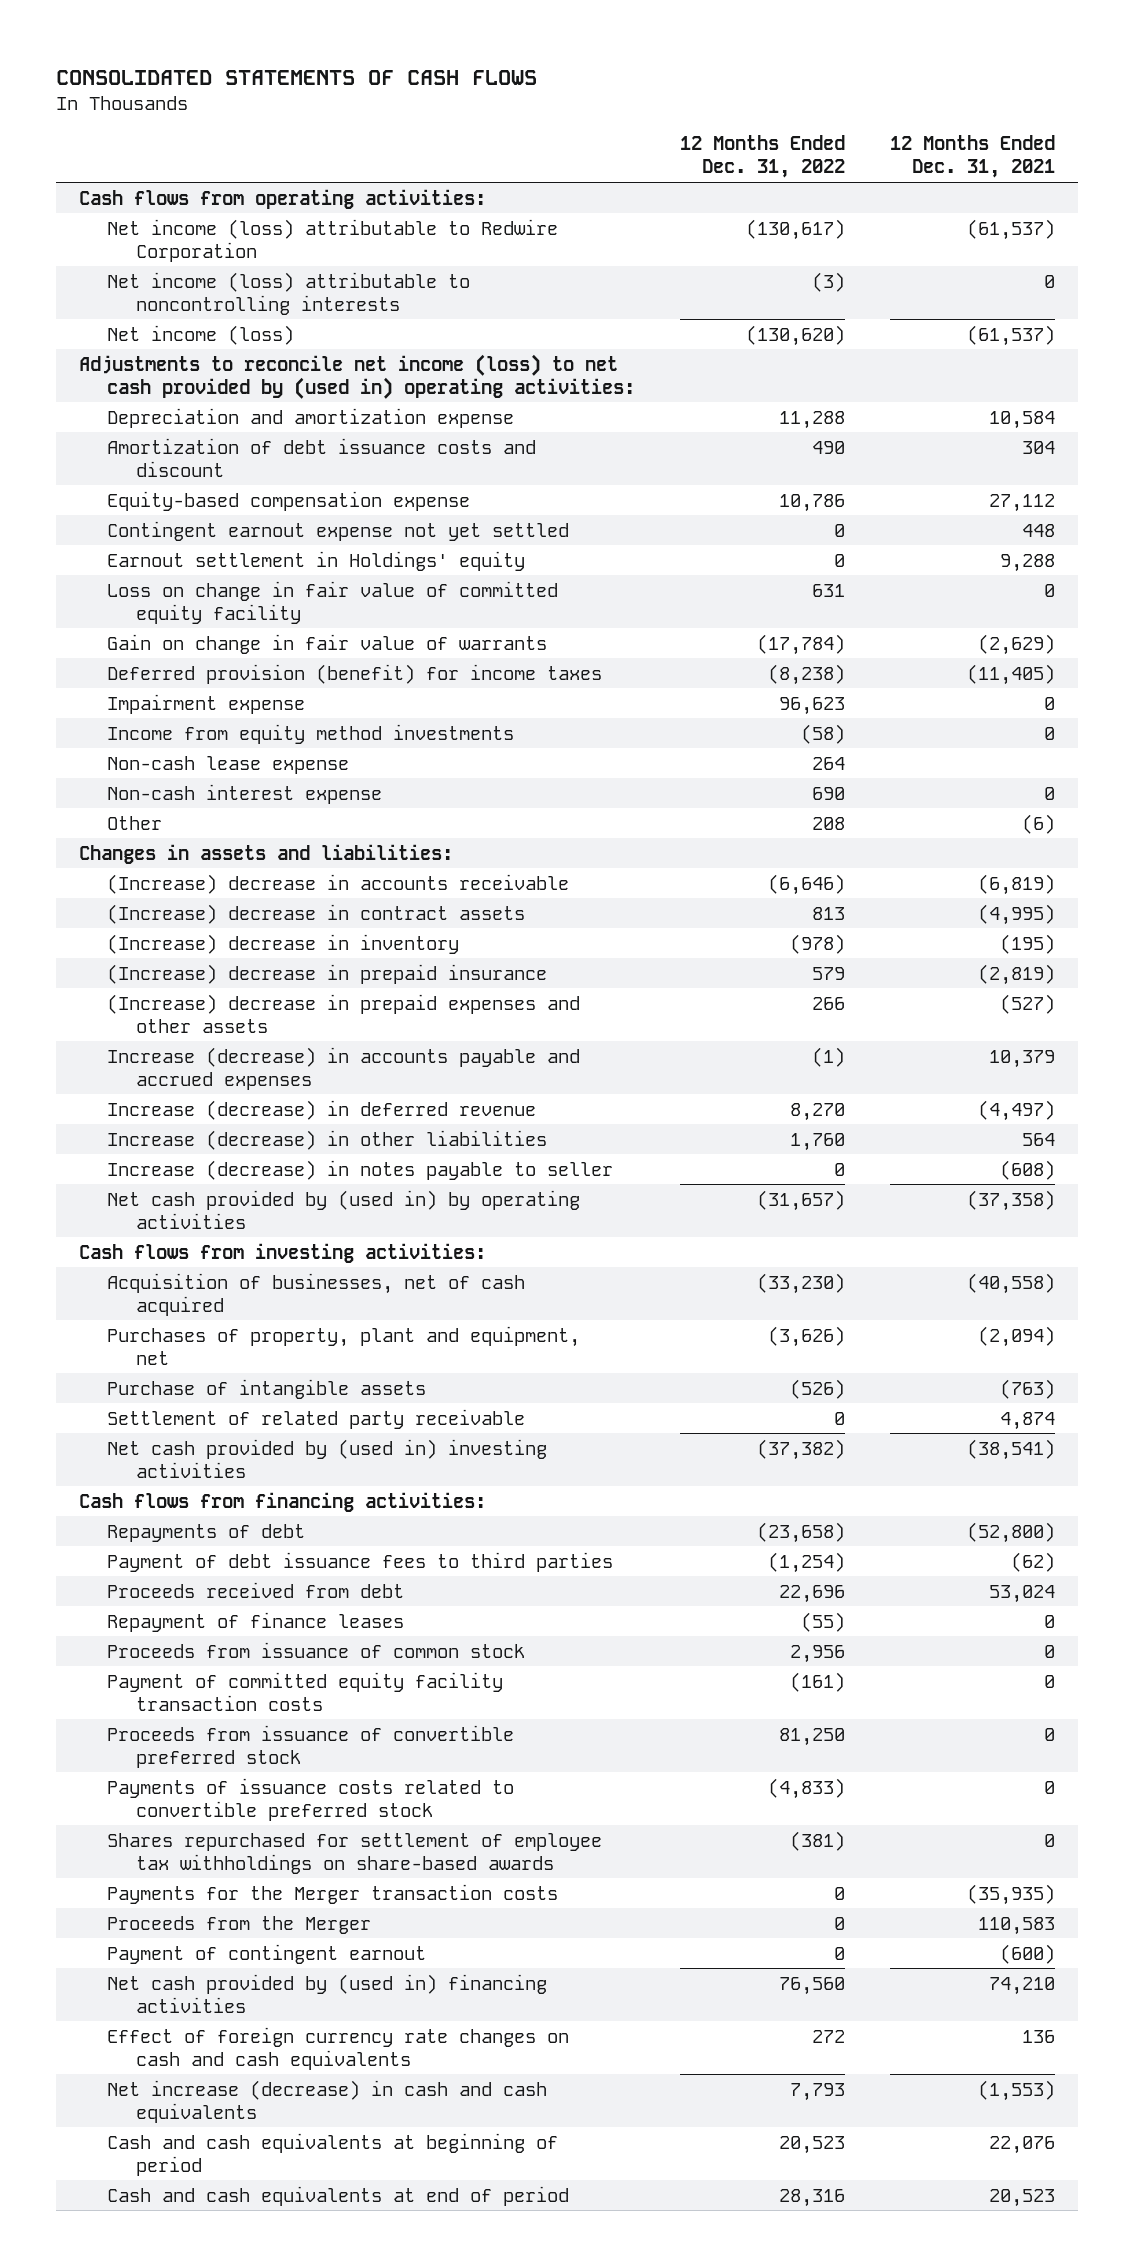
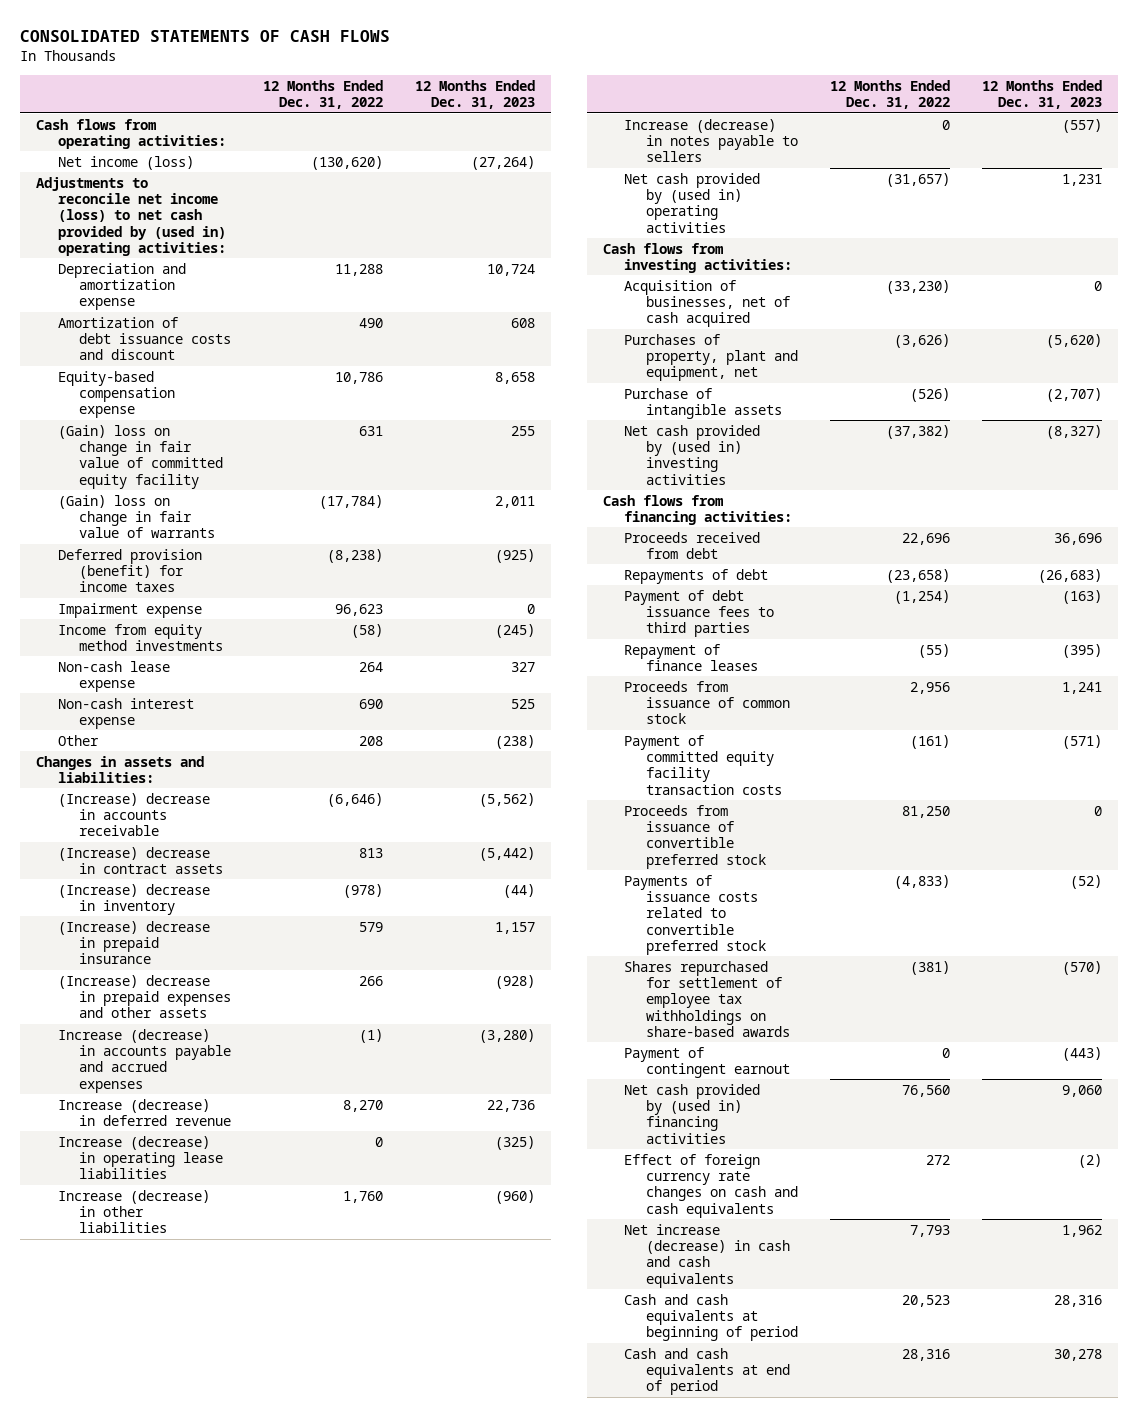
- | 12 Months Ended Dec. 31, 2022 | 12 Months Ended Dec. 31, 2021
+ | 12 Months Ended Dec. 31, 2022 | 12 Months Ended Dec. 31, 2023
- Net income (loss) attributable to Redwire Corporation | (130,617) | (61,537)
- Net income (loss) attributable to noncontrolling interests | (3) | 0
- Contingent earnout expense not yet settled | 0 | 448
- Earnout settlement in Holdings' equity | 0 | 9,288
- Loss on change in fair value of committed equity facility | 631 | 0
- Gain on change in fair value of warrants | (17,784) | (2,629)
+ (Gain) loss on change in fair value of committed equity facility | 631 | 255
+ (Gain) loss on change in fair value of warrants | (17,784) | 2,011
+ Increase (decrease) in operating lease liabilities | 0 | (325)
- Increase (decrease) in notes payable to seller | 0 | (608)
- Net cash provided by (used in) by operating activities | (31,657) | (37,358)
+ Increase (decrease) in notes payable to sellers | 0 | (557)
+ Net cash provided by (used in) operating activities | (31,657) | 1,231
- Settlement of related party receivable | 0 | 4,874
moved up: Proceeds received from debt | 22,696 | 36,696
- Payments for the Merger transaction costs | 0 | (35,935)
- Proceeds from the Merger | 0 | 110,583

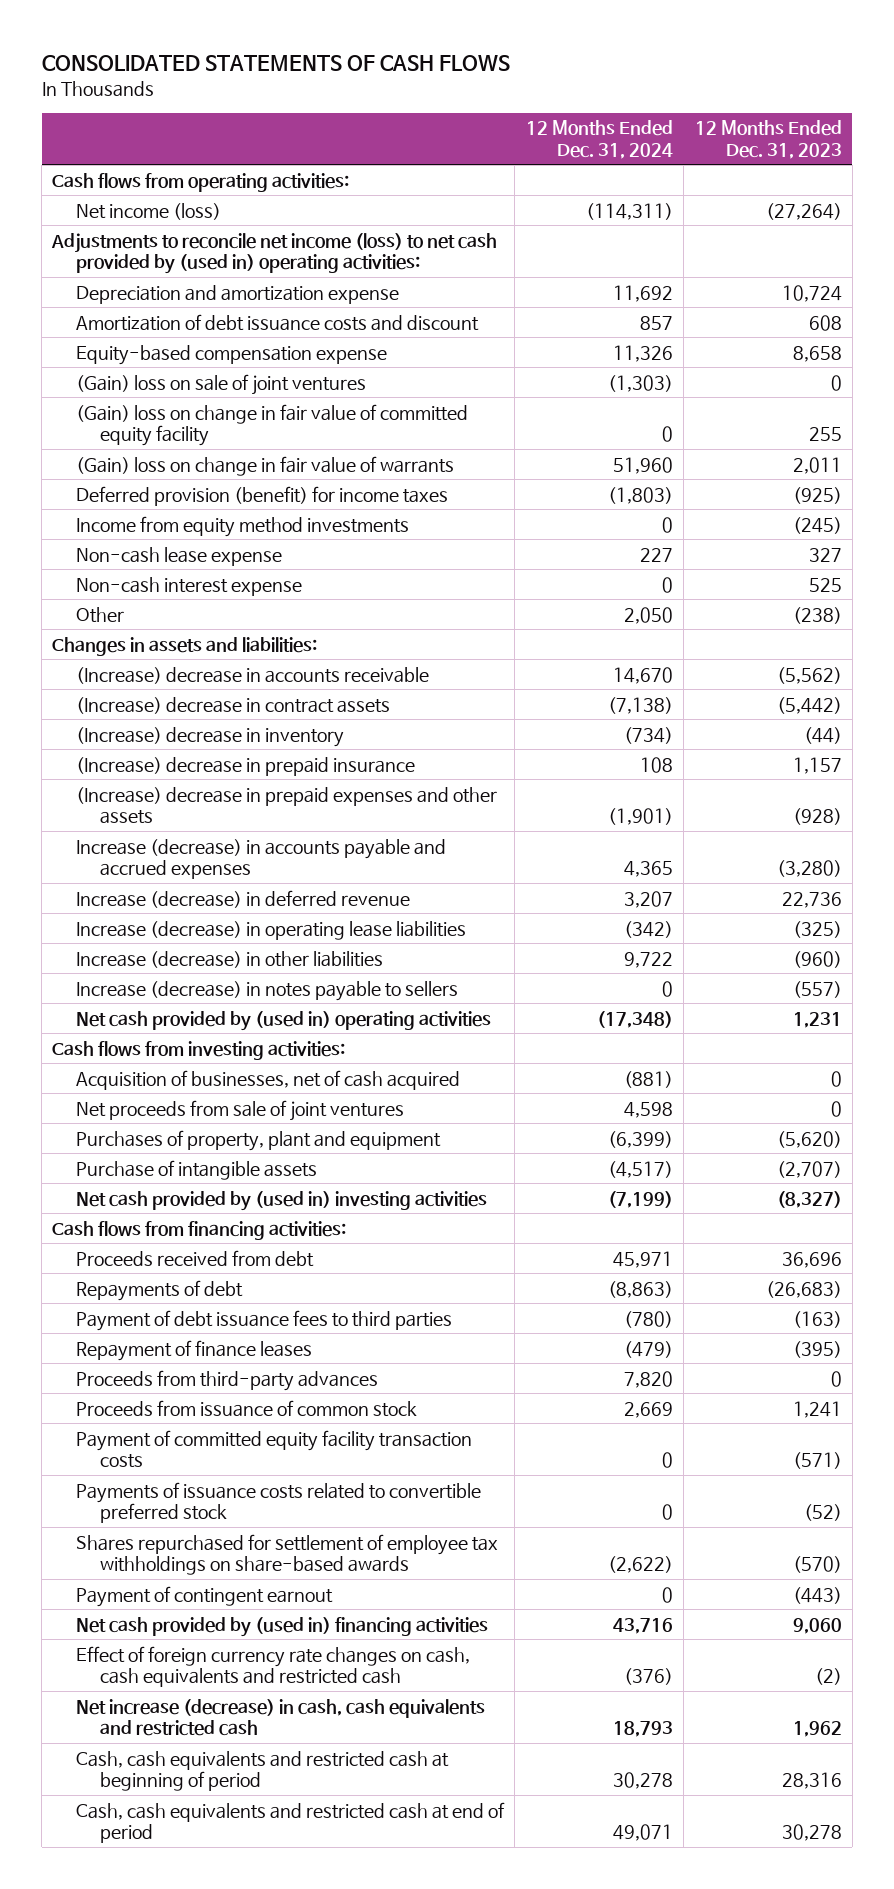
- | 12 Months Ended Dec. 31, 2022 | 12 Months Ended Dec. 31, 2023
+ | 12 Months Ended Dec. 31, 2024 | 12 Months Ended Dec. 31, 2023
+ (Gain) loss on sale of joint ventures | (1,303) | 0
- Impairment expense | 96,623 | 0
- Purchases of property, plant and equipment, net | (3,626) | (5,620)
+ Net proceeds from sale of joint ventures | 4,598 | 0
+ Purchases of property, plant and equipment | (6,399) | (5,620)
+ Proceeds from third-party advances | 7,820 | 0
- Proceeds from issuance of convertible preferred stock | 81,250 | 0
- Effect of foreign currency rate changes on cash and cash equivalents | 272 | (2)
- Net increase (decrease) in cash and cash equivalents | 7,793 | 1,962
- Cash and cash equivalents at beginning of period | 20,523 | 28,316
- Cash and cash equivalents at end of period | 28,316 | 30,278
+ Effect of foreign currency rate changes on cash, cash equivalents and restricted cash | (376) | (2)
+ Net increase (decrease) in cash, cash equivalents and restricted cash | 18,793 | 1,962
+ Cash, cash equivalents and restricted cash at beginning of period | 30,278 | 28,316
+ Cash, cash equivalents and restricted cash at end of period | 49,071 | 30,278

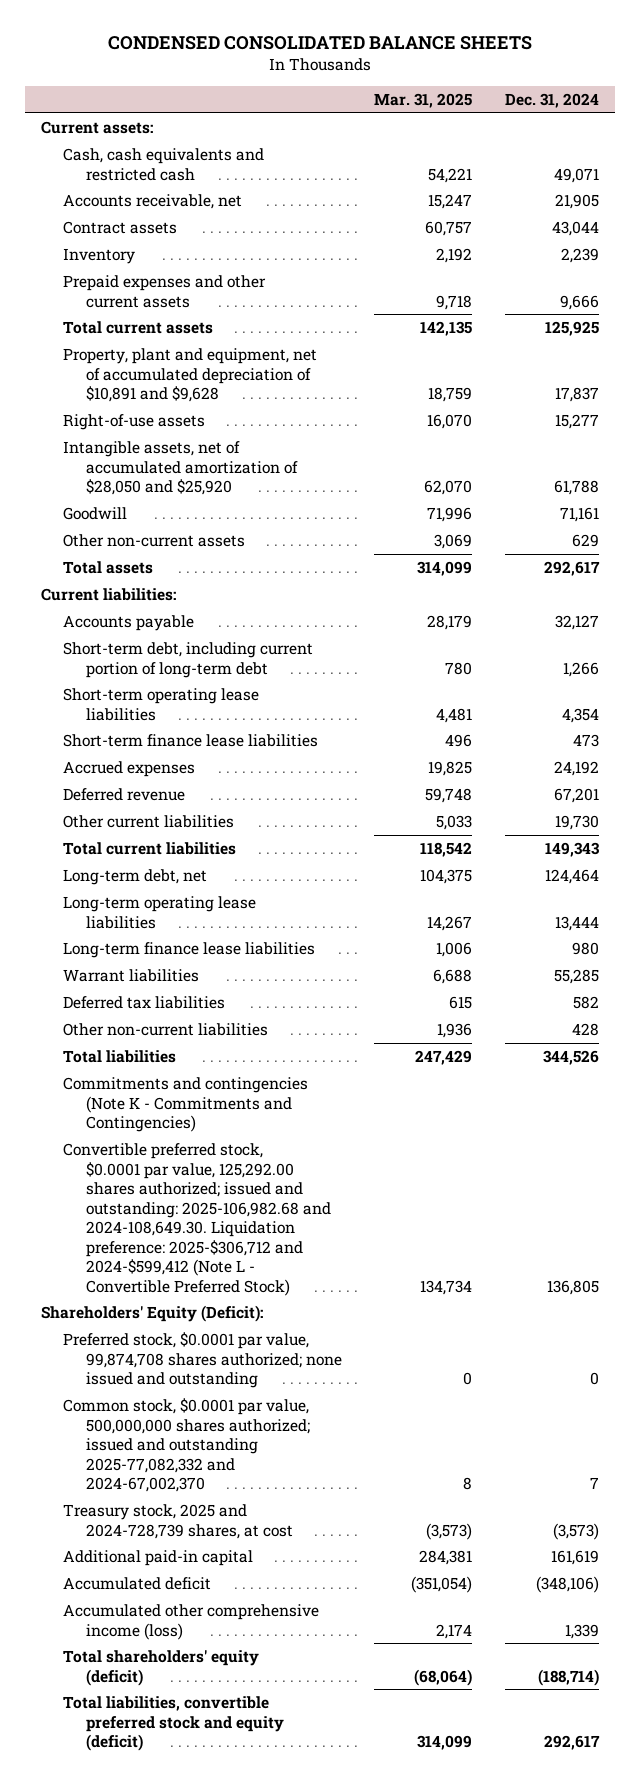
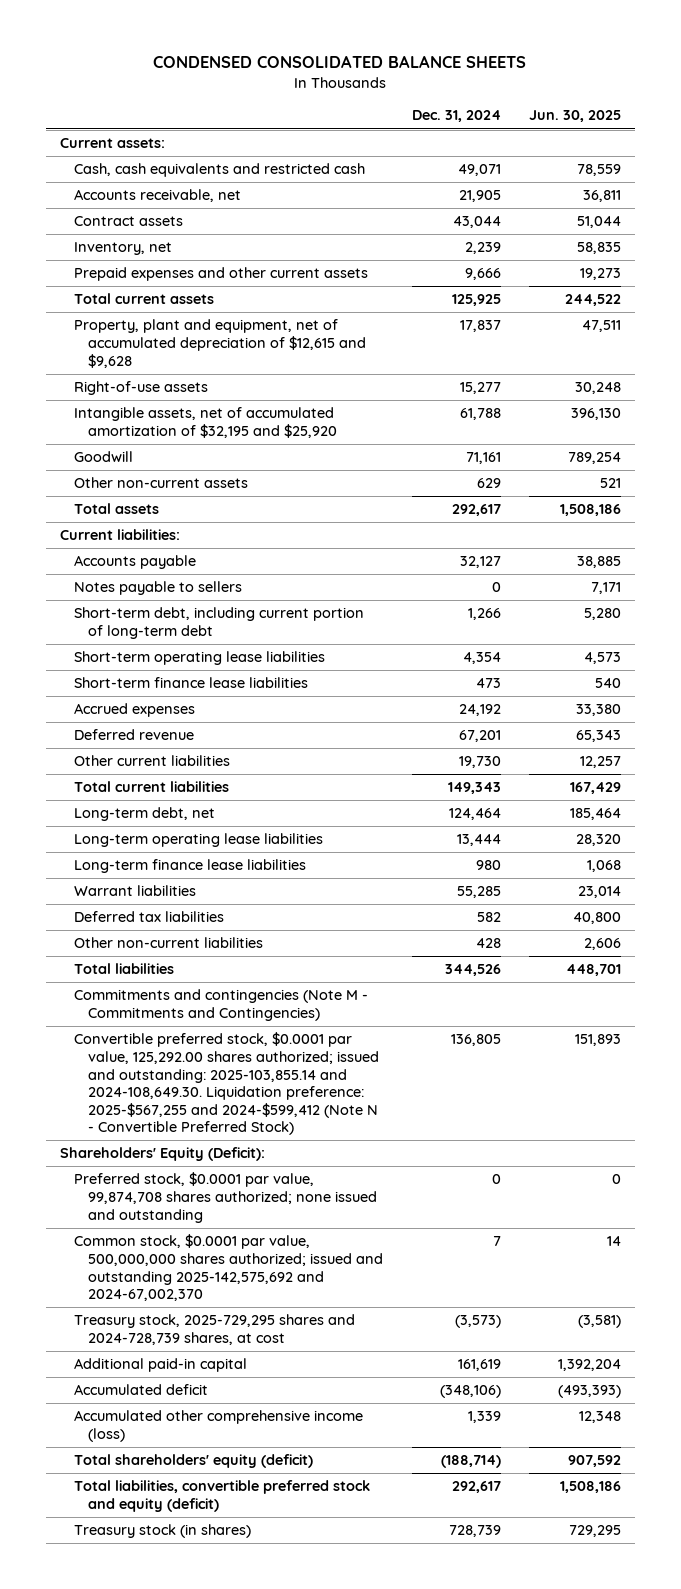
- | Mar. 31, 2025 | Dec. 31, 2024
+ | Dec. 31, 2024 | Jun. 30, 2025
- Inventory | 2,192 | 2,239
+ Inventory, net | 2,239 | 58,835
- Property, plant and equipment, net of accumulated depreciation of $10,891 and $9,628 | 18,759 | 17,837
+ Property, plant and equipment, net of accumulated depreciation of $12,615 and $9,628 | 17,837 | 47,511
- Intangible assets, net of accumulated amortization of $28,050 and $25,920 | 62,070 | 61,788
+ Intangible assets, net of accumulated amortization of $32,195 and $25,920 | 61,788 | 396,130
+ Notes payable to sellers | 0 | 7,171
- Commitments and contingencies (Note K - Commitments and Contingencies)
- Convertible preferred stock, $0.0001 par value, 125,292.00 shares authorized; issued and outstanding: 2025-106,982.68 and 2024-108,649.30. Liquidation preference: 2025-$306,712 and 2024-$599,412 (Note L - Convertible Preferred Stock) | 134,734 | 136,805
+ Commitments and contingencies (Note M - Commitments and Contingencies)
+ Convertible preferred stock, $0.0001 par value, 125,292.00 shares authorized; issued and outstanding: 2025-103,855.14 and 2024-108,649.30. Liquidation preference: 2025-$567,255 and 2024-$599,412 (Note N - Convertible Preferred Stock) | 136,805 | 151,893
- Common stock, $0.0001 par value, 500,000,000 shares authorized; issued and outstanding 2025-77,082,332 and 2024-67,002,370 | 8 | 7
- Treasury stock, 2025 and 2024-728,739 shares, at cost | (3,573) | (3,573)
+ Common stock, $0.0001 par value, 500,000,000 shares authorized; issued and outstanding 2025-142,575,692 and 2024-67,002,370 | 7 | 14
+ Treasury stock, 2025-729,295 shares and 2024-728,739 shares, at cost | (3,573) | (3,581)
+ Treasury stock (in shares) | 728,739 | 729,295

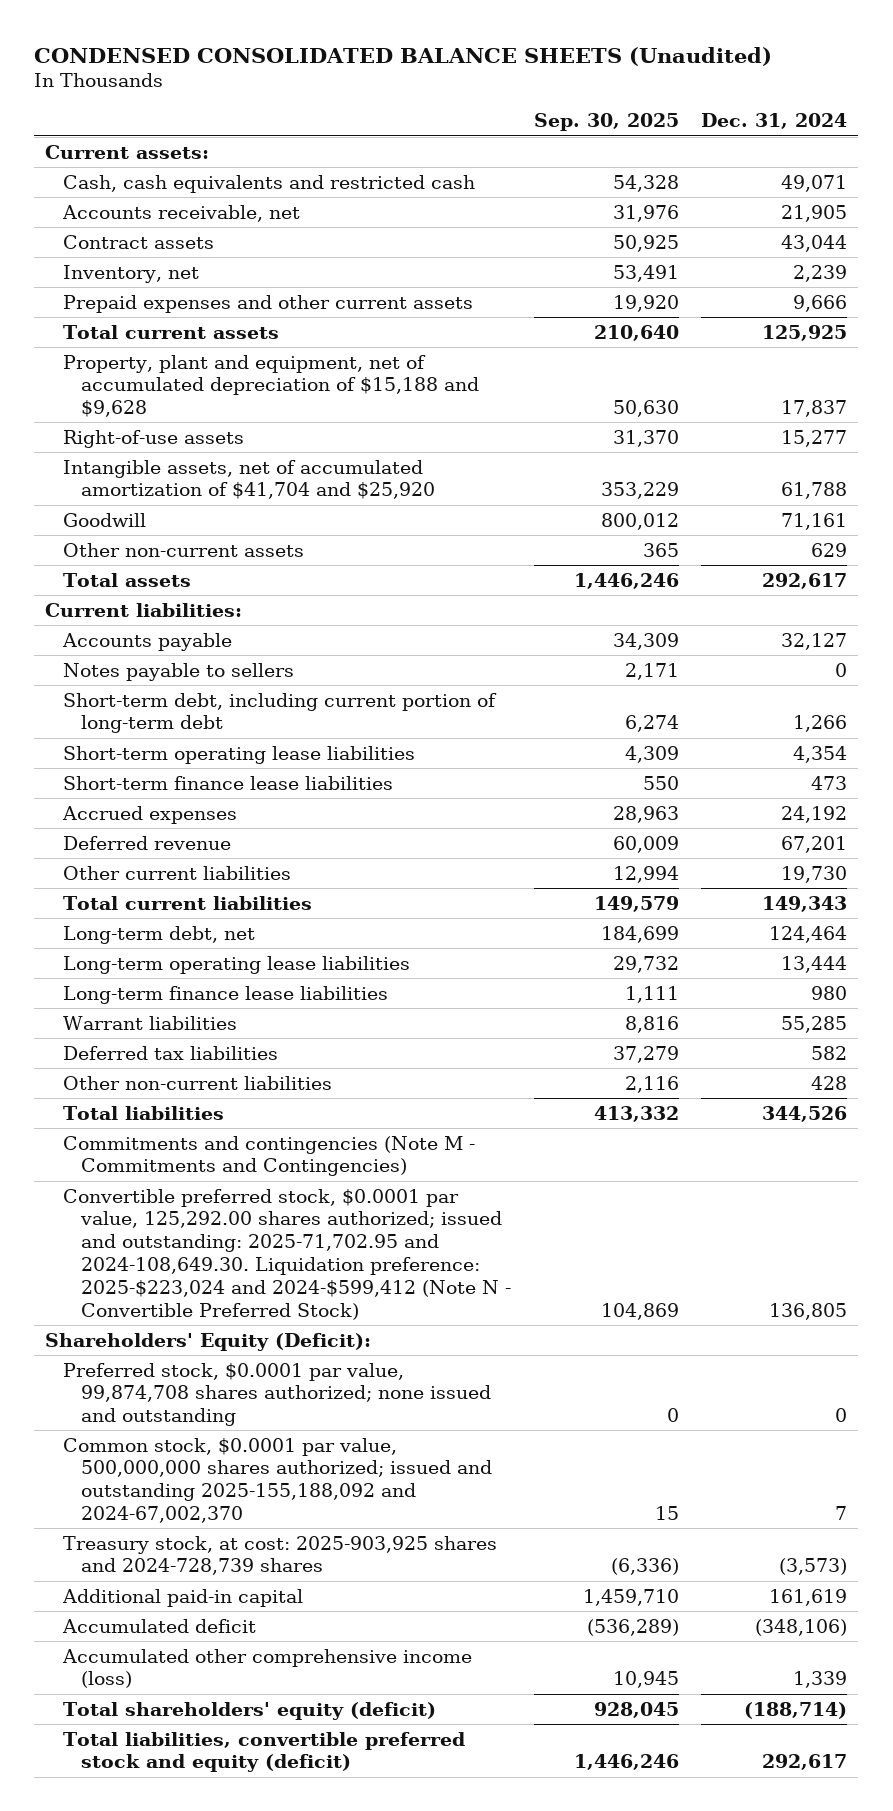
- CONDENSED CONSOLIDATED BALANCE SHEETS
+ CONDENSED CONSOLIDATED BALANCE SHEETS (Unaudited)
- | Dec. 31, 2024 | Jun. 30, 2025
+ | Sep. 30, 2025 | Dec. 31, 2024
- Property, plant and equipment, net of accumulated depreciation of $12,615 and $9,628 | 17,837 | 47,511
+ Property, plant and equipment, net of accumulated depreciation of $15,188 and $9,628 | 50,630 | 17,837
- Intangible assets, net of accumulated amortization of $32,195 and $25,920 | 61,788 | 396,130
+ Intangible assets, net of accumulated amortization of $41,704 and $25,920 | 353,229 | 61,788
- Convertible preferred stock, $0.0001 par value, 125,292.00 shares authorized; issued and outstanding: 2025-103,855.14 and 2024-108,649.30. Liquidation preference: 2025-$567,255 and 2024-$599,412 (Note N - Convertible Preferred Stock) | 136,805 | 151,893
+ Convertible preferred stock, $0.0001 par value, 125,292.00 shares authorized; issued and outstanding: 2025-71,702.95 and 2024-108,649.30. Liquidation preference: 2025-$223,024 and 2024-$599,412 (Note N - Convertible Preferred Stock) | 104,869 | 136,805
- Common stock, $0.0001 par value, 500,000,000 shares authorized; issued and outstanding 2025-142,575,692 and 2024-67,002,370 | 7 | 14
- Treasury stock, 2025-729,295 shares and 2024-728,739 shares, at cost | (3,573) | (3,581)
+ Common stock, $0.0001 par value, 500,000,000 shares authorized; issued and outstanding 2025-155,188,092 and 2024-67,002,370 | 15 | 7
+ Treasury stock, at cost: 2025-903,925 shares and 2024-728,739 shares | (6,336) | (3,573)
- Treasury stock (in shares) | 728,739 | 729,295

